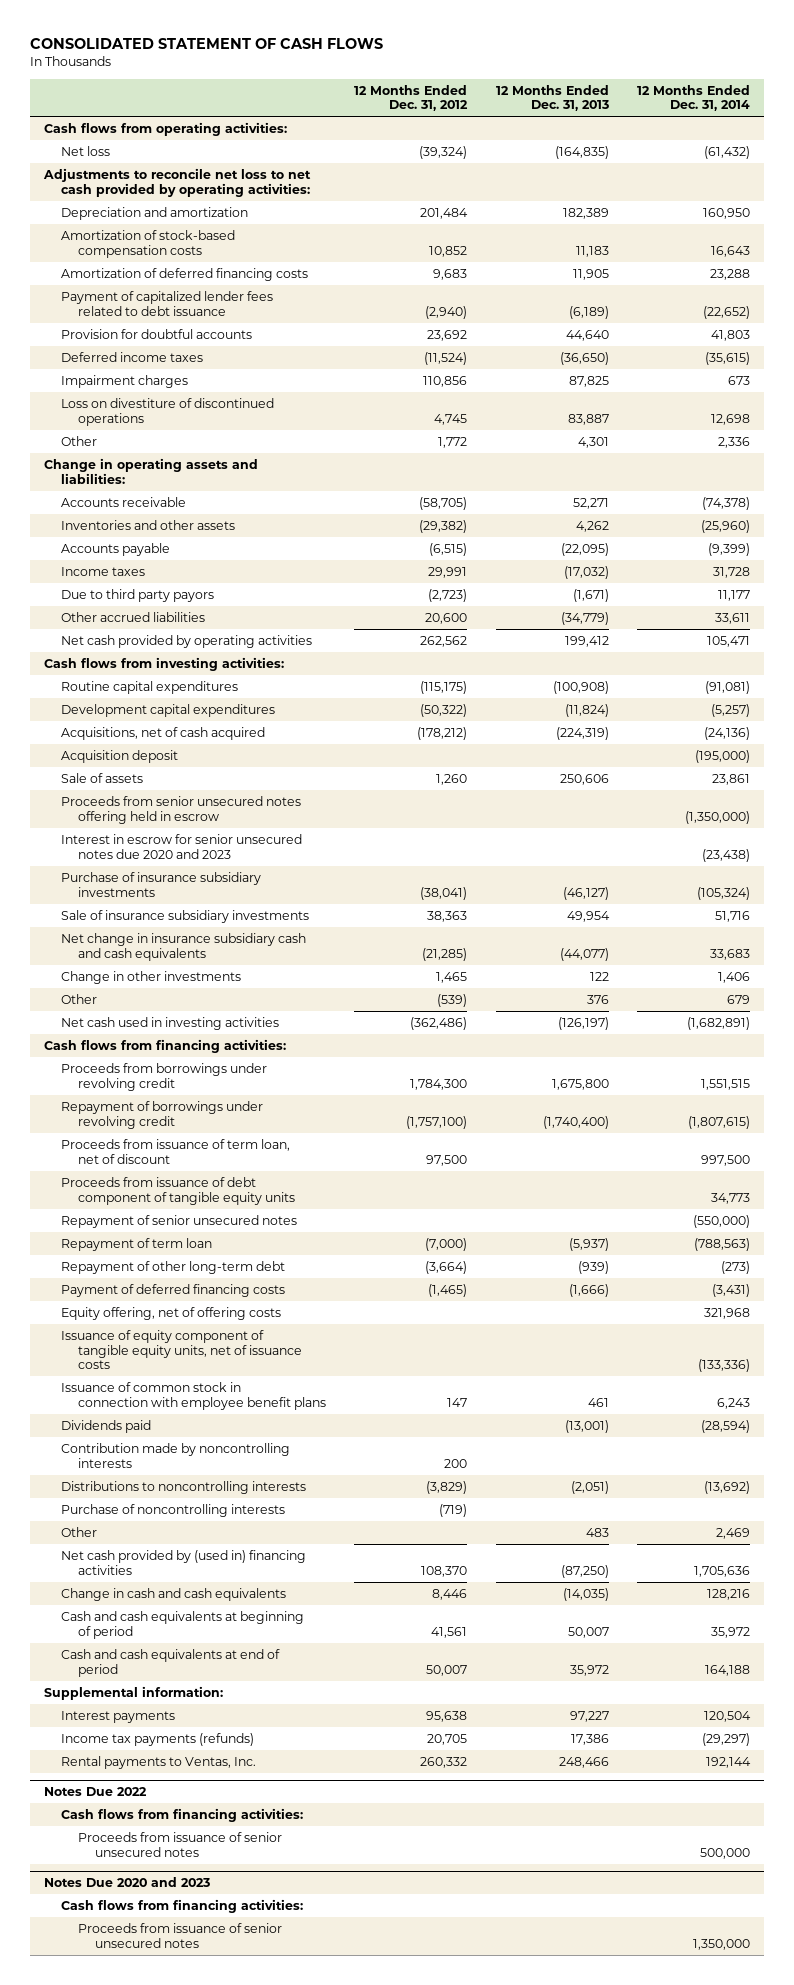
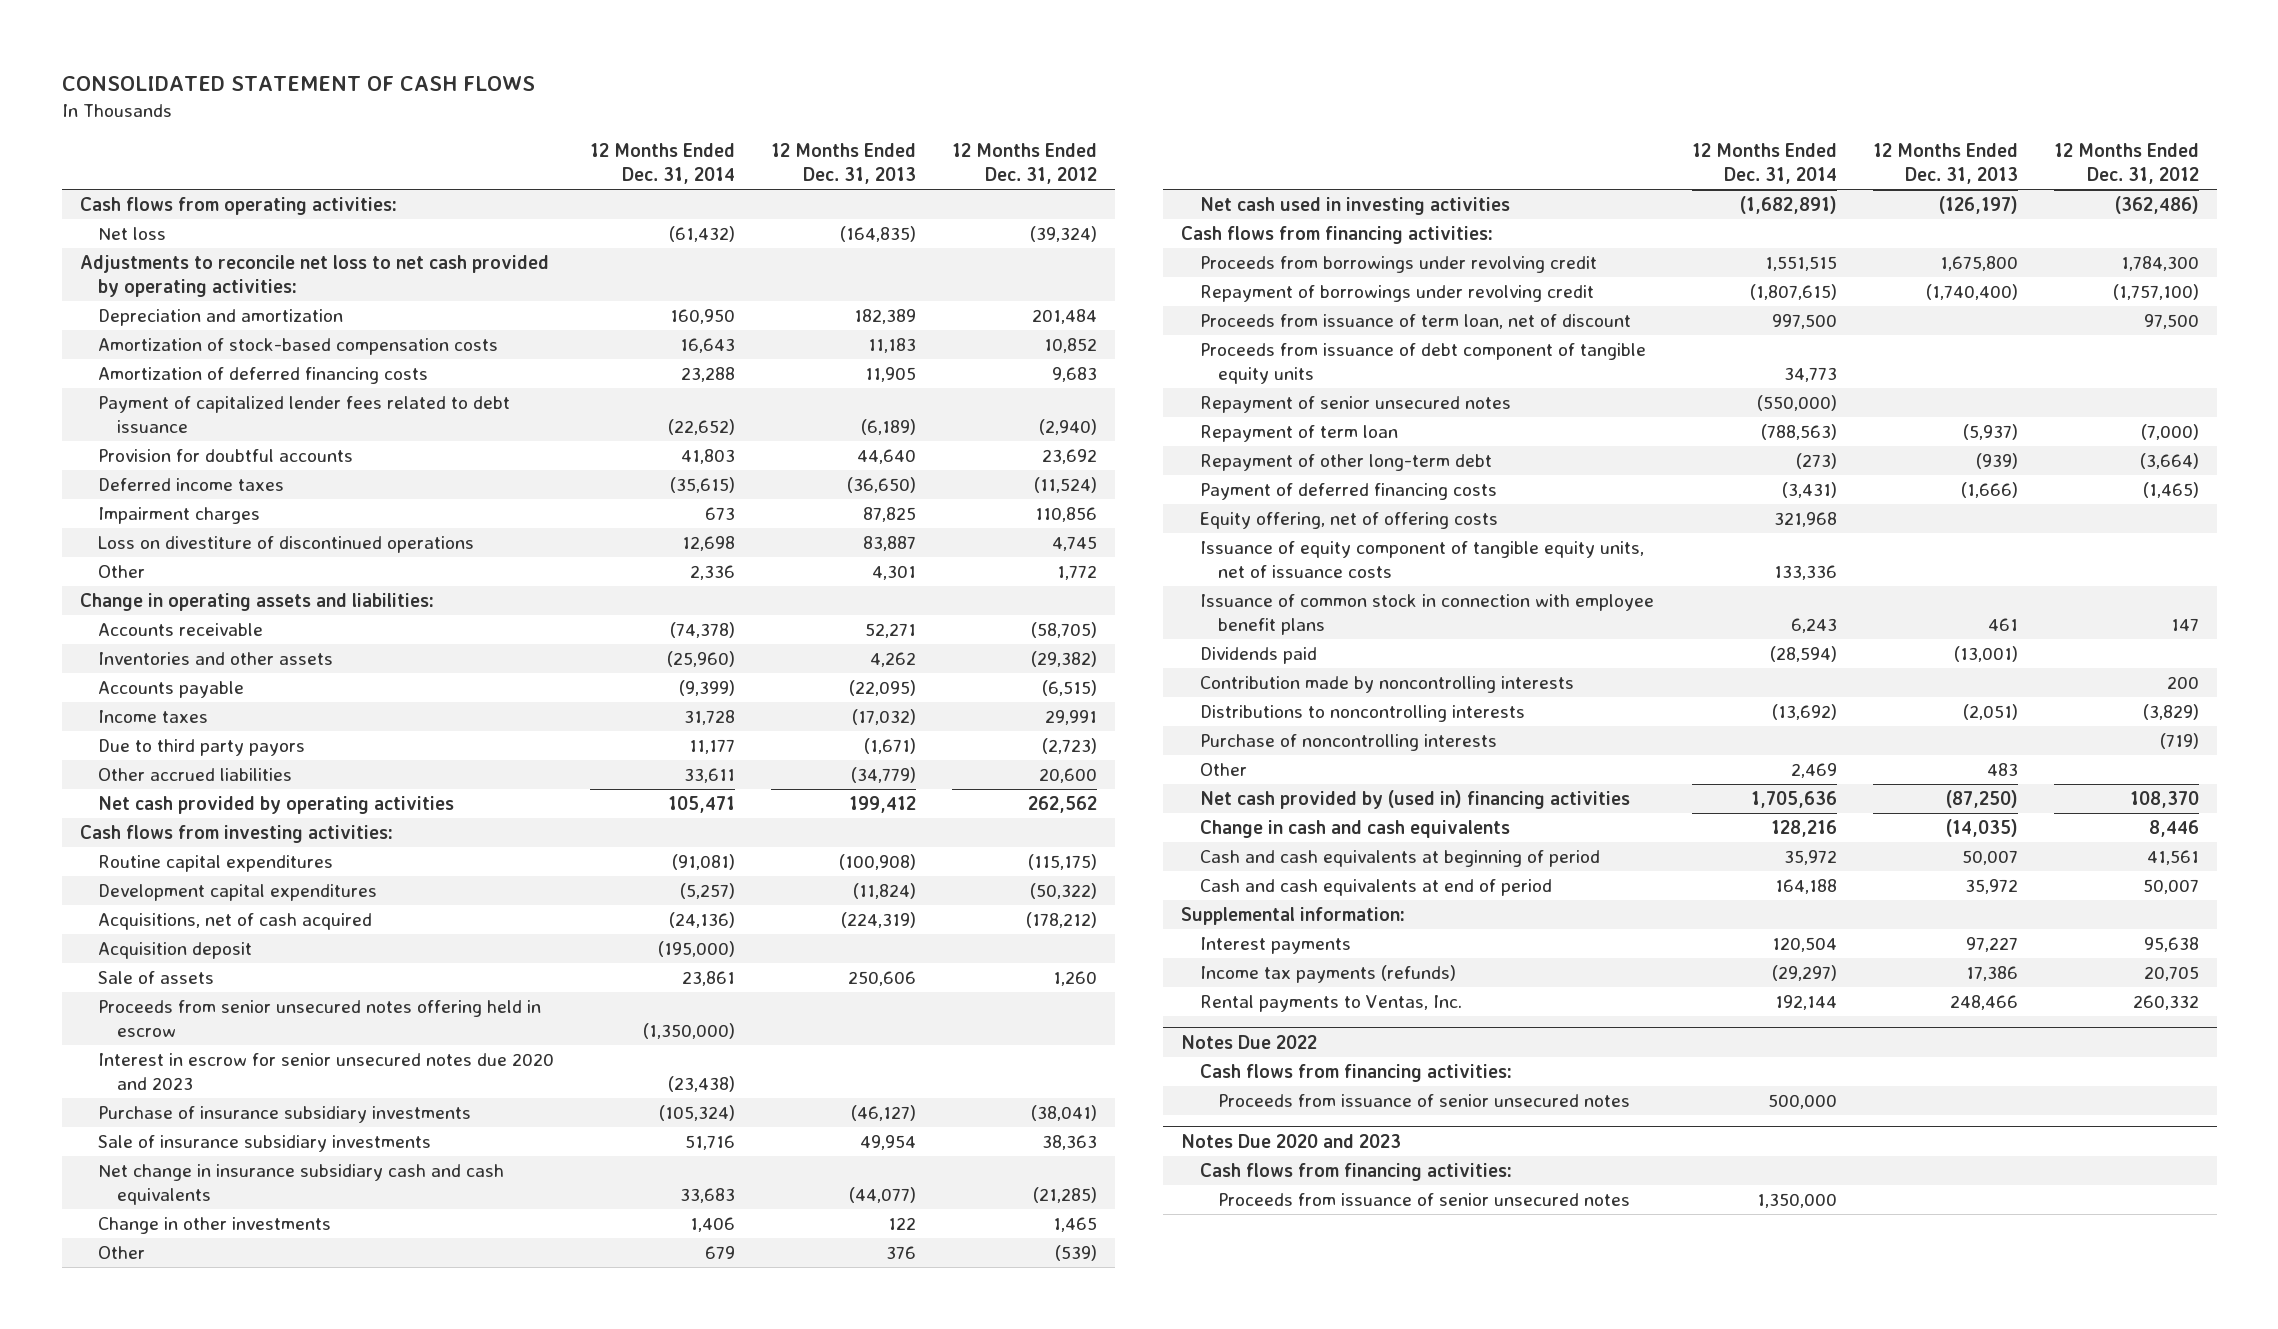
- | 12 Months Ended Dec. 31, 2012 | 12 Months Ended Dec. 31, 2013 | 12 Months Ended Dec. 31, 2014
+ | 12 Months Ended Dec. 31, 2014 | 12 Months Ended Dec. 31, 2013 | 12 Months Ended Dec. 31, 2012
- Issuance of equity component of tangible equity units, net of issuance costs | | | (133,336)
+ Issuance of equity component of tangible equity units, net of issuance costs | 133,336 | |

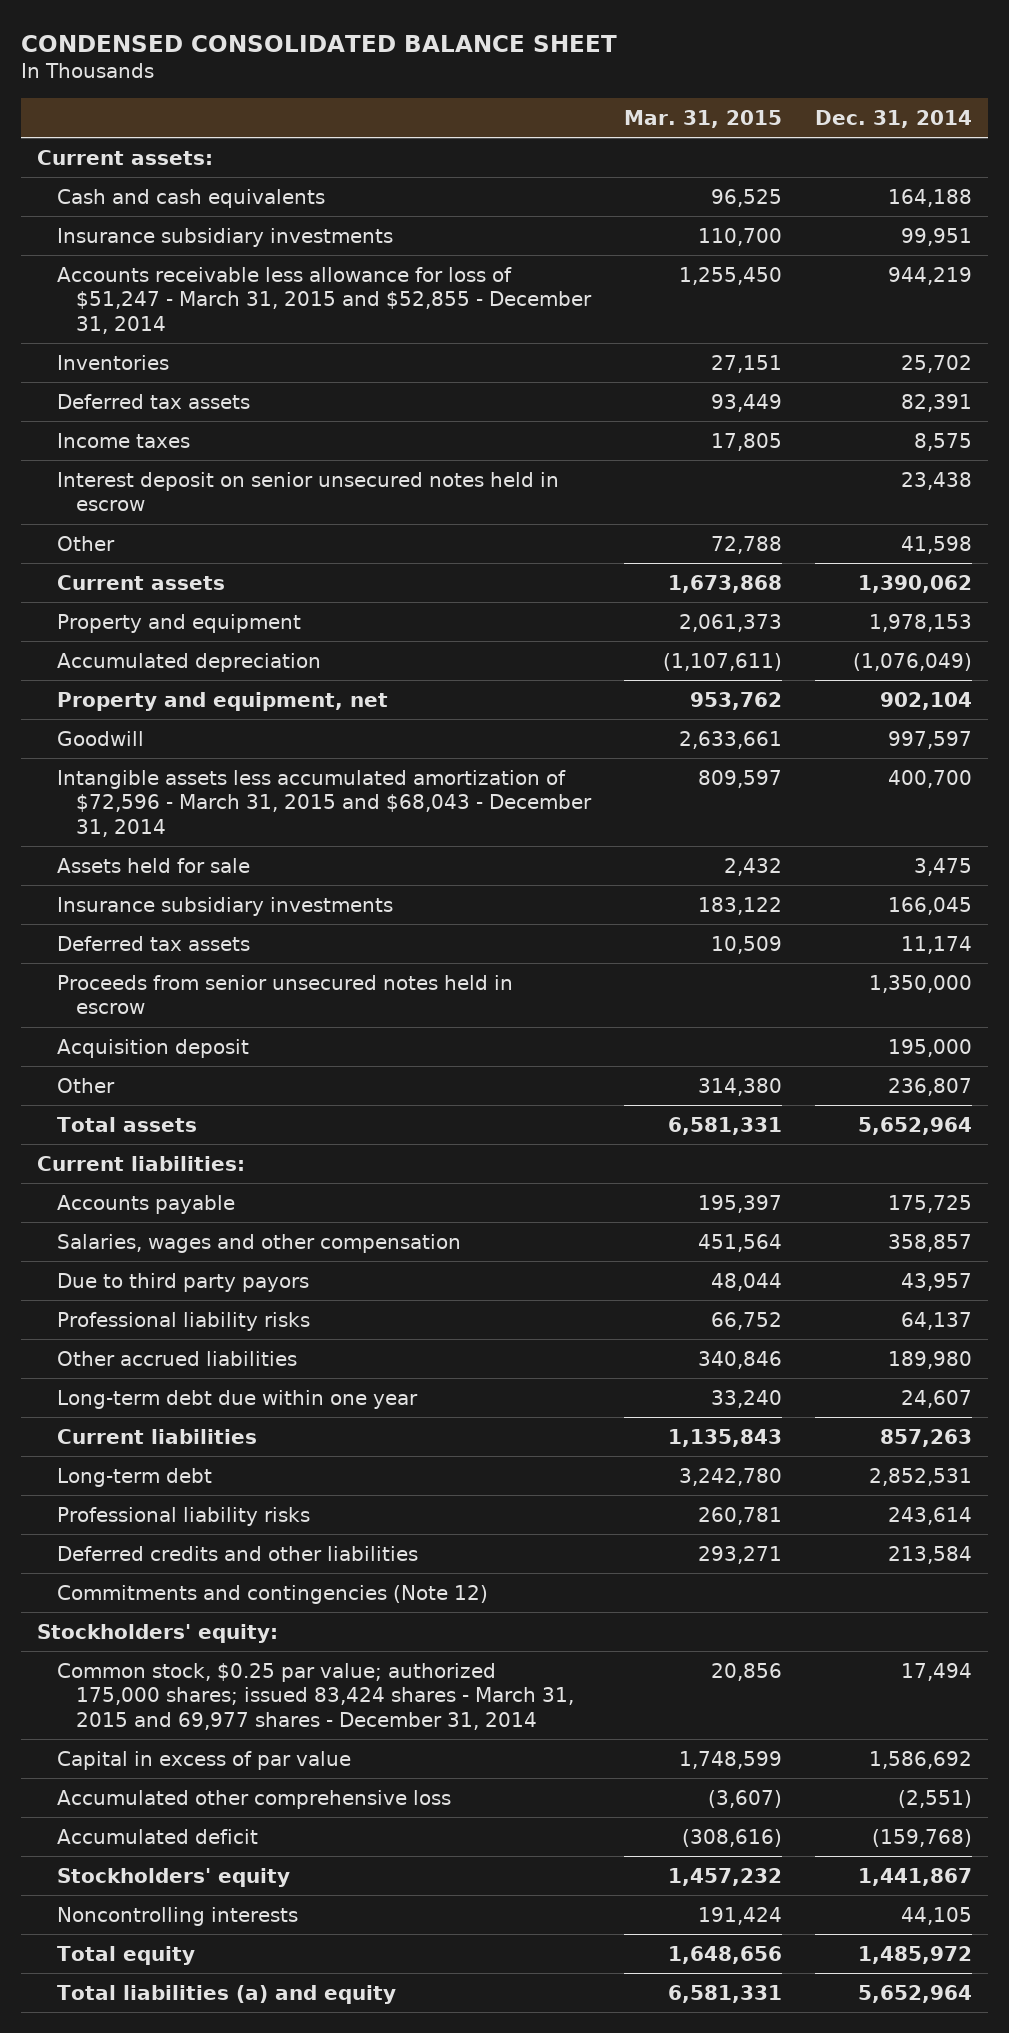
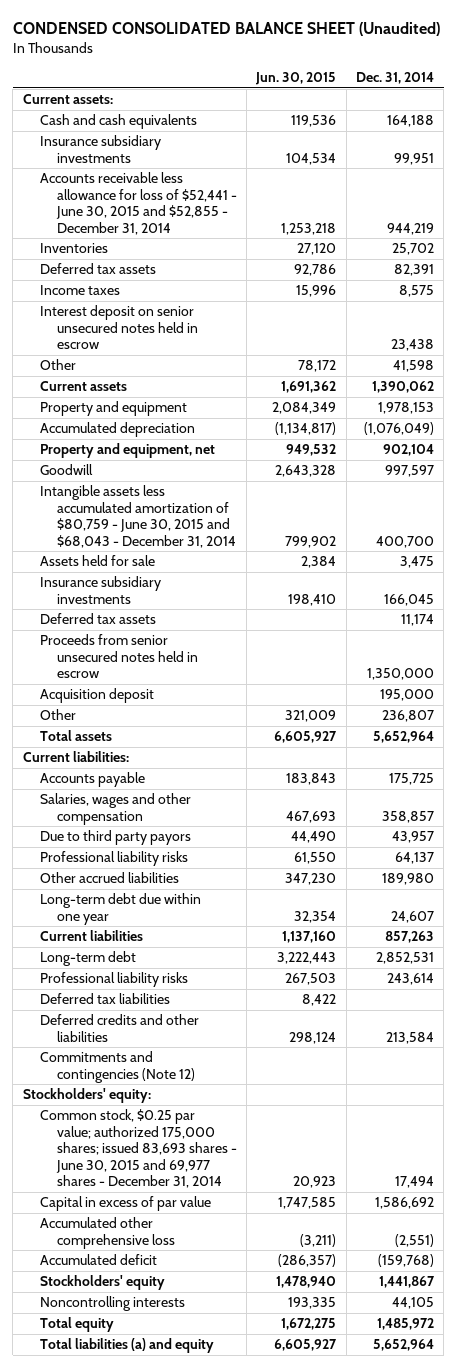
- CONDENSED CONSOLIDATED BALANCE SHEET
+ CONDENSED CONSOLIDATED BALANCE SHEET (Unaudited)
- | Mar. 31, 2015 | Dec. 31, 2014
+ | Jun. 30, 2015 | Dec. 31, 2014
- Accounts receivable less allowance for loss of $51,247 - March 31, 2015 and $52,855 - December 31, 2014 | 1,255,450 | 944,219
+ Accounts receivable less allowance for loss of $52,441 - June 30, 2015 and $52,855 - December 31, 2014 | 1,253,218 | 944,219
- Intangible assets less accumulated amortization of $72,596 - March 31, 2015 and $68,043 - December 31, 2014 | 809,597 | 400,700
+ Intangible assets less accumulated amortization of $80,759 - June 30, 2015 and $68,043 - December 31, 2014 | 799,902 | 400,700
+ Deferred tax liabilities | 8,422 |
- Common stock, $0.25 par value; authorized 175,000 shares; issued 83,424 shares - March 31, 2015 and 69,977 shares - December 31, 2014 | 20,856 | 17,494
+ Common stock, $0.25 par value; authorized 175,000 shares; issued 83,693 shares - June 30, 2015 and 69,977 shares - December 31, 2014 | 20,923 | 17,494

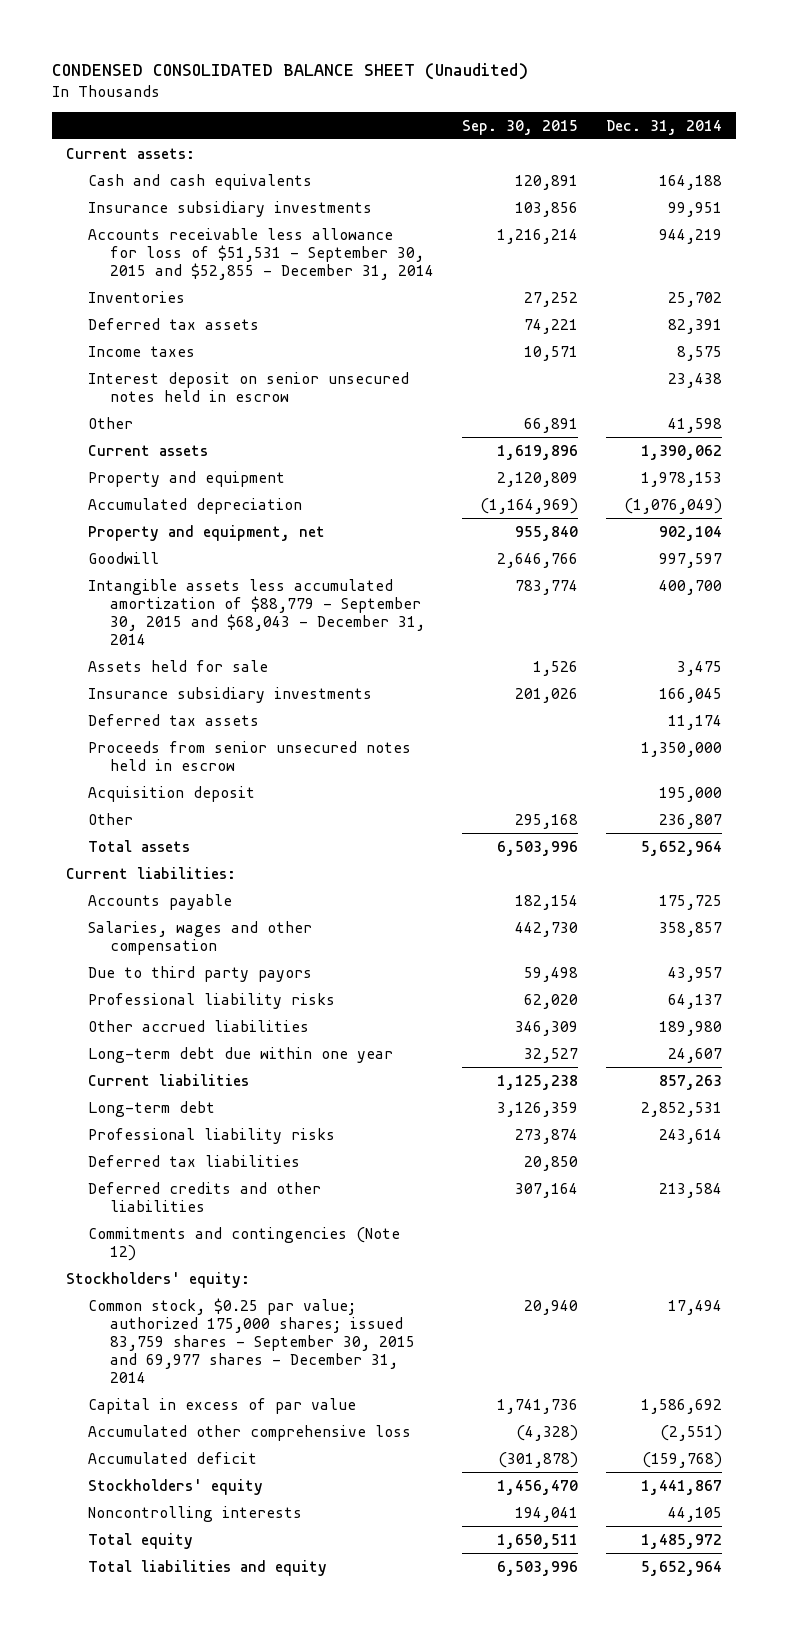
- | Jun. 30, 2015 | Dec. 31, 2014
+ | Sep. 30, 2015 | Dec. 31, 2014
- Accounts receivable less allowance for loss of $52,441 - June 30, 2015 and $52,855 - December 31, 2014 | 1,253,218 | 944,219
+ Accounts receivable less allowance for loss of $51,531 - September 30, 2015 and $52,855 - December 31, 2014 | 1,216,214 | 944,219
- Intangible assets less accumulated amortization of $80,759 - June 30, 2015 and $68,043 - December 31, 2014 | 799,902 | 400,700
+ Intangible assets less accumulated amortization of $88,779 - September 30, 2015 and $68,043 - December 31, 2014 | 783,774 | 400,700
- Common stock, $0.25 par value; authorized 175,000 shares; issued 83,693 shares - June 30, 2015 and 69,977 shares - December 31, 2014 | 20,923 | 17,494
+ Common stock, $0.25 par value; authorized 175,000 shares; issued 83,759 shares - September 30, 2015 and 69,977 shares - December 31, 2014 | 20,940 | 17,494
- Total liabilities (a) and equity | 6,605,927 | 5,652,964
+ Total liabilities and equity | 6,503,996 | 5,652,964

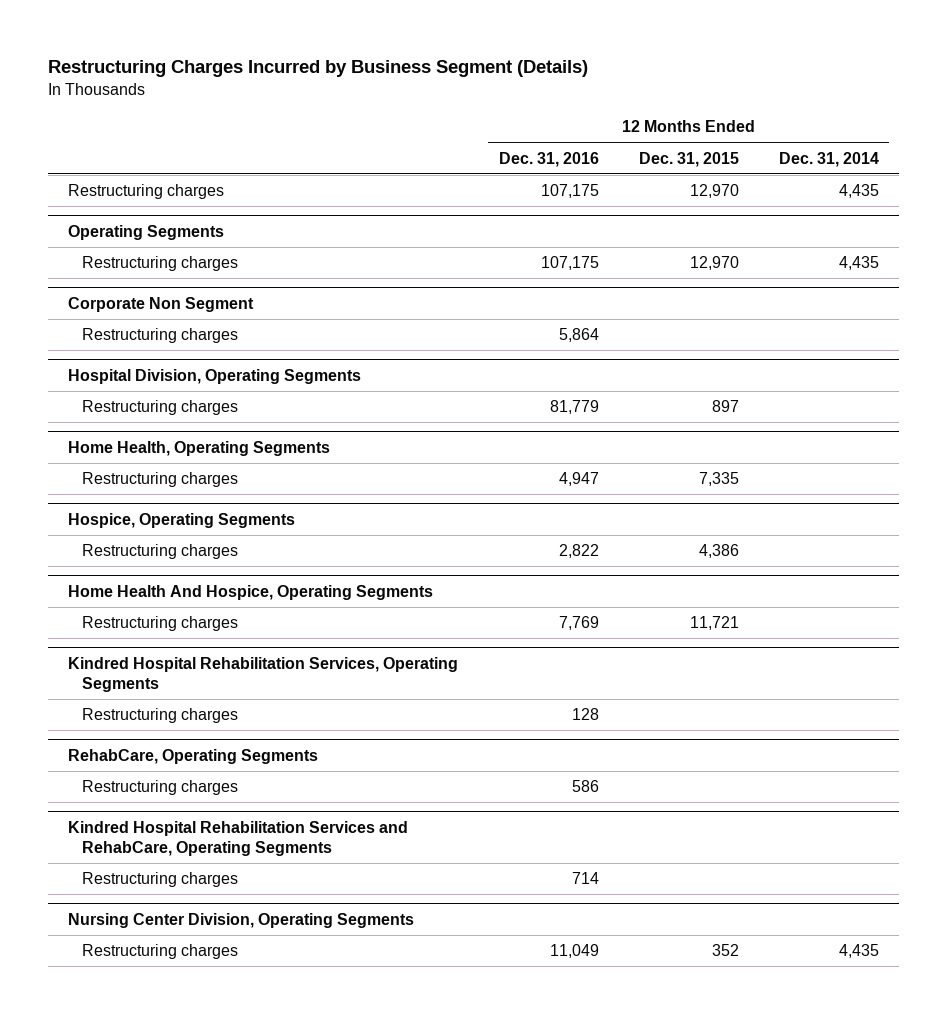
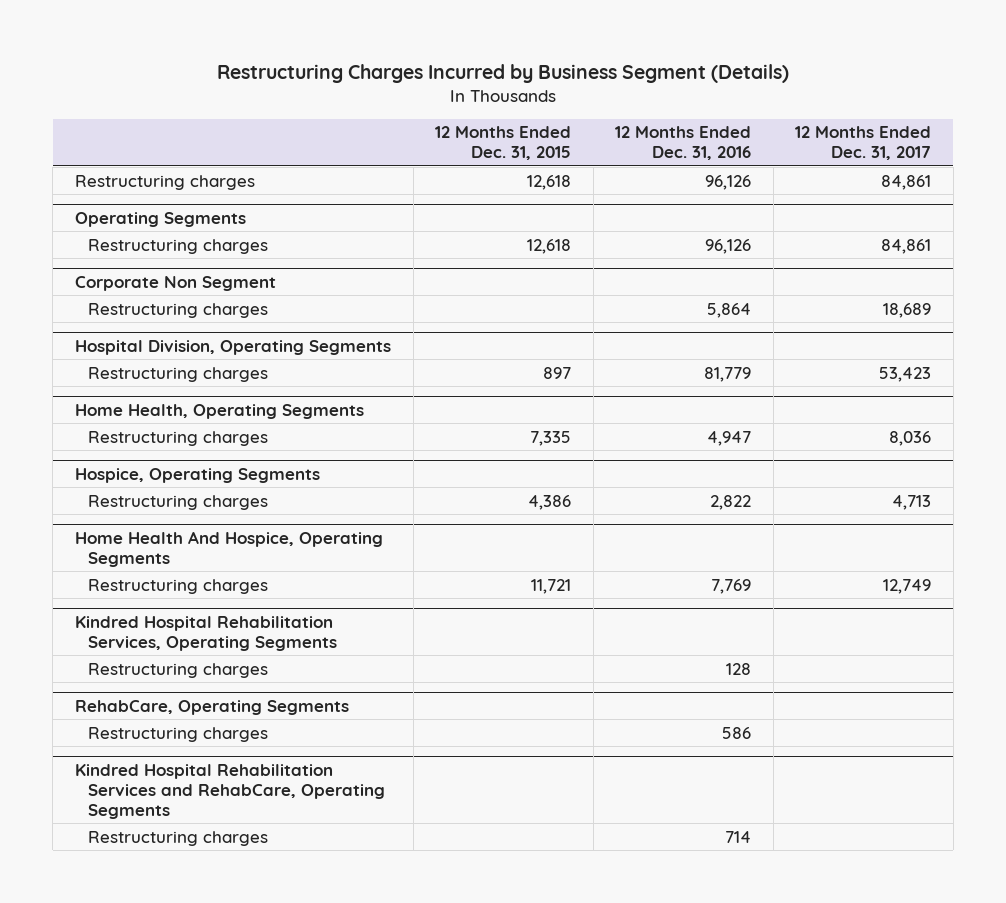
- | 12 Months Ended Dec. 31, 2016 | 12 Months Ended Dec. 31, 2015 | 12 Months Ended Dec. 31, 2014
+ | 12 Months Ended Dec. 31, 2015 | 12 Months Ended Dec. 31, 2016 | 12 Months Ended Dec. 31, 2017
- Restructuring charges | 107,175 | 12,970 | 4,435
+ Restructuring charges | 12,618 | 96,126 | 84,861
@ Operating Segments
- Restructuring charges | 107,175 | 12,970 | 4,435
+ Restructuring charges | 12,618 | 96,126 | 84,861
- Nursing Center Division, Operating Segments
- Restructuring charges | 11,049 | 352 | 4,435

